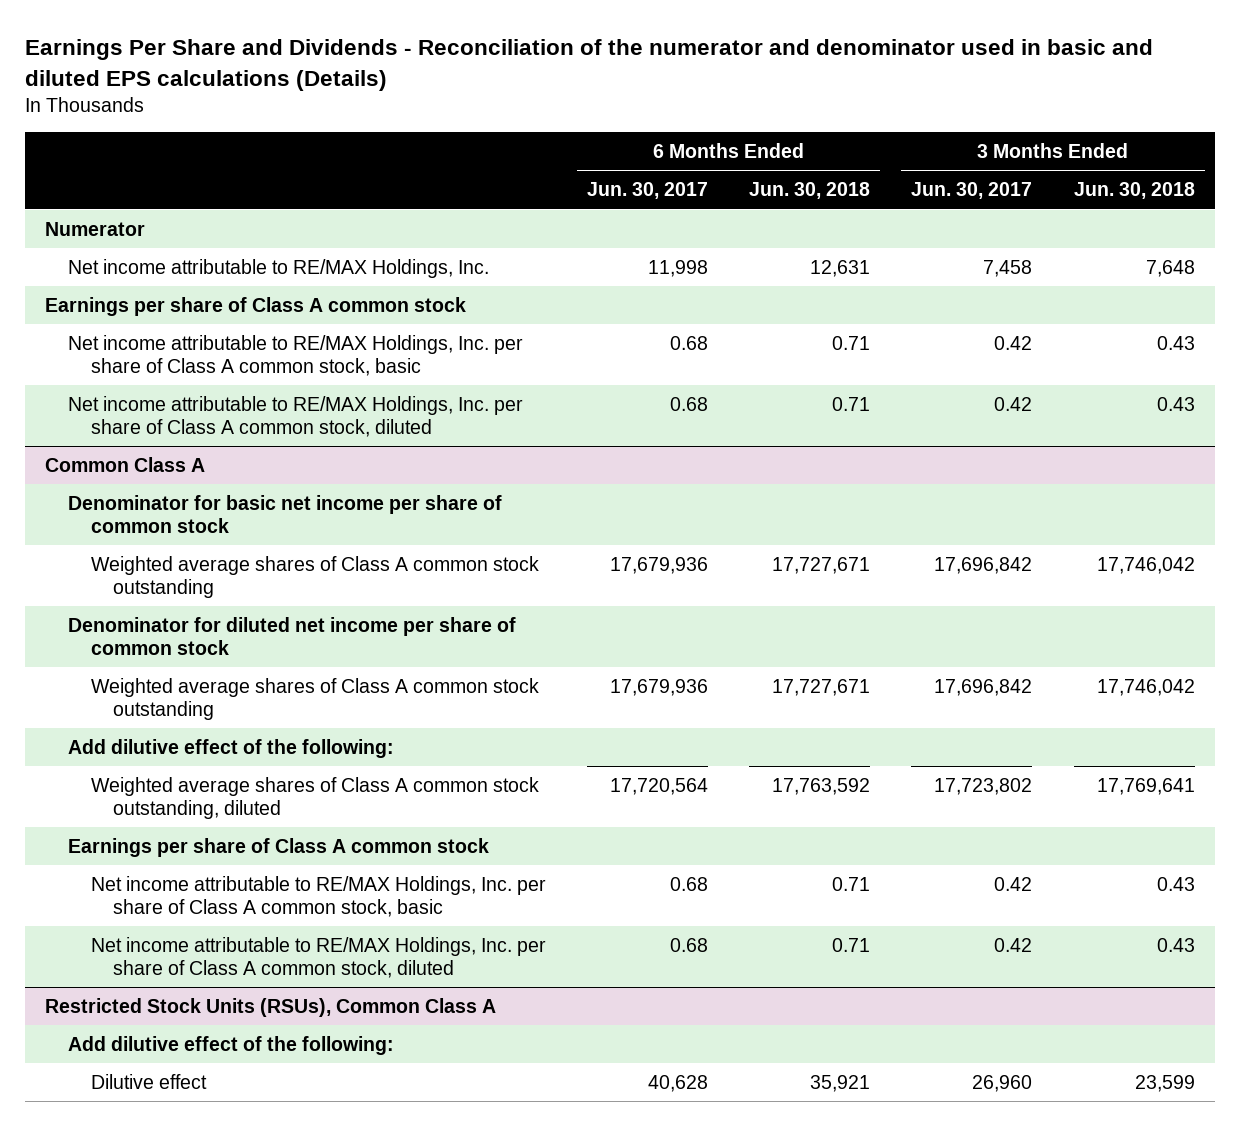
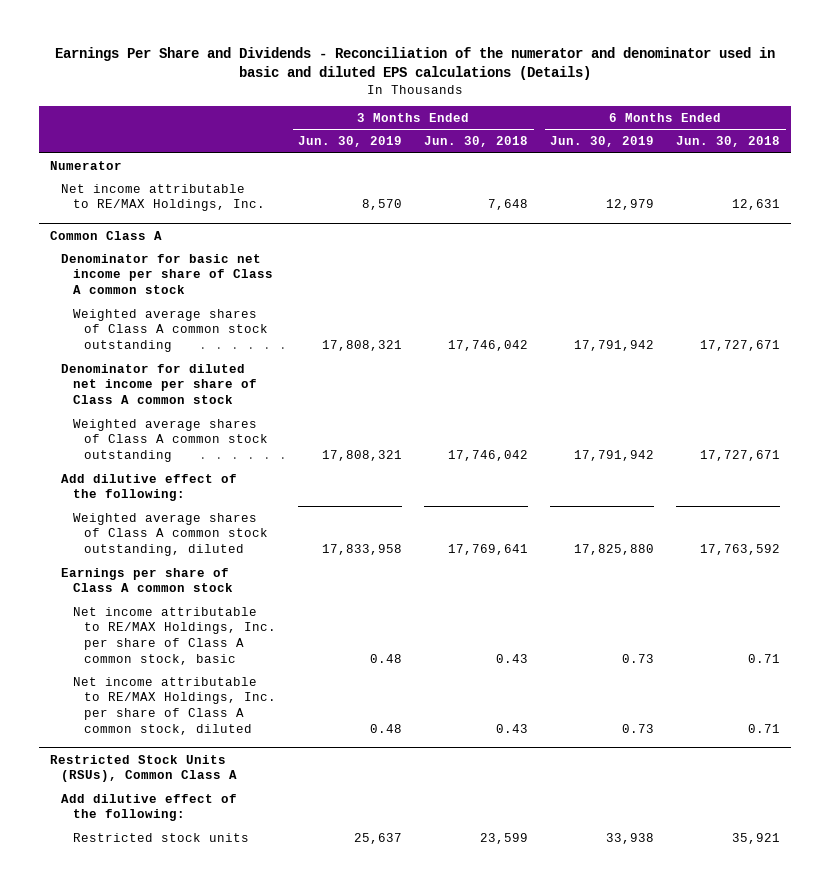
- | 6 Months Ended Jun. 30, 2017 | 6 Months Ended Jun. 30, 2018 | 3 Months Ended Jun. 30, 2017 | 3 Months Ended Jun. 30, 2018
+ | 3 Months Ended Jun. 30, 2019 | 3 Months Ended Jun. 30, 2018 | 6 Months Ended Jun. 30, 2019 | 6 Months Ended Jun. 30, 2018
- Earnings per share of Class A common stock
- Net income attributable to RE/MAX Holdings, Inc. per share of Class A common stock, basic | 0.68 | 0.71 | 0.42 | 0.43
- Net income attributable to RE/MAX Holdings, Inc. per share of Class A common stock, diluted | 0.68 | 0.71 | 0.42 | 0.43
@ Common Class A
- Denominator for basic net income per share of common stock
+ Denominator for basic net income per share of Class A common stock
- Denominator for diluted net income per share of common stock
+ Denominator for diluted net income per share of Class A common stock
@ Restricted Stock Units (RSUs), Common Class A
- Dilutive effect | 40,628 | 35,921 | 26,960 | 23,599
+ Restricted stock units | 25,637 | 23,599 | 33,938 | 35,921

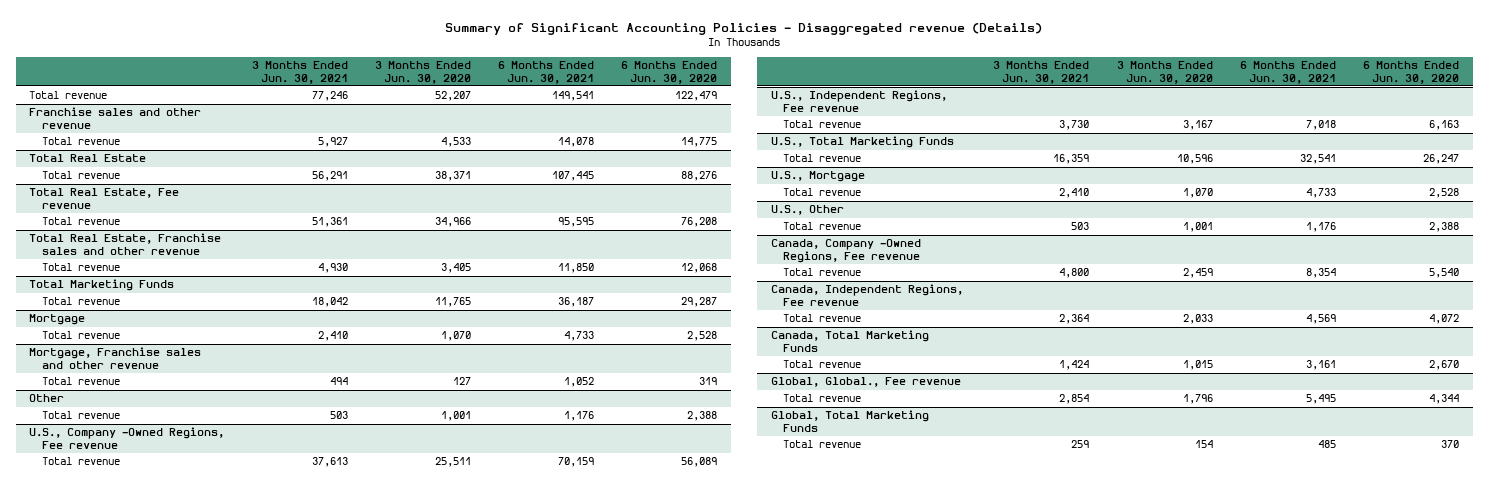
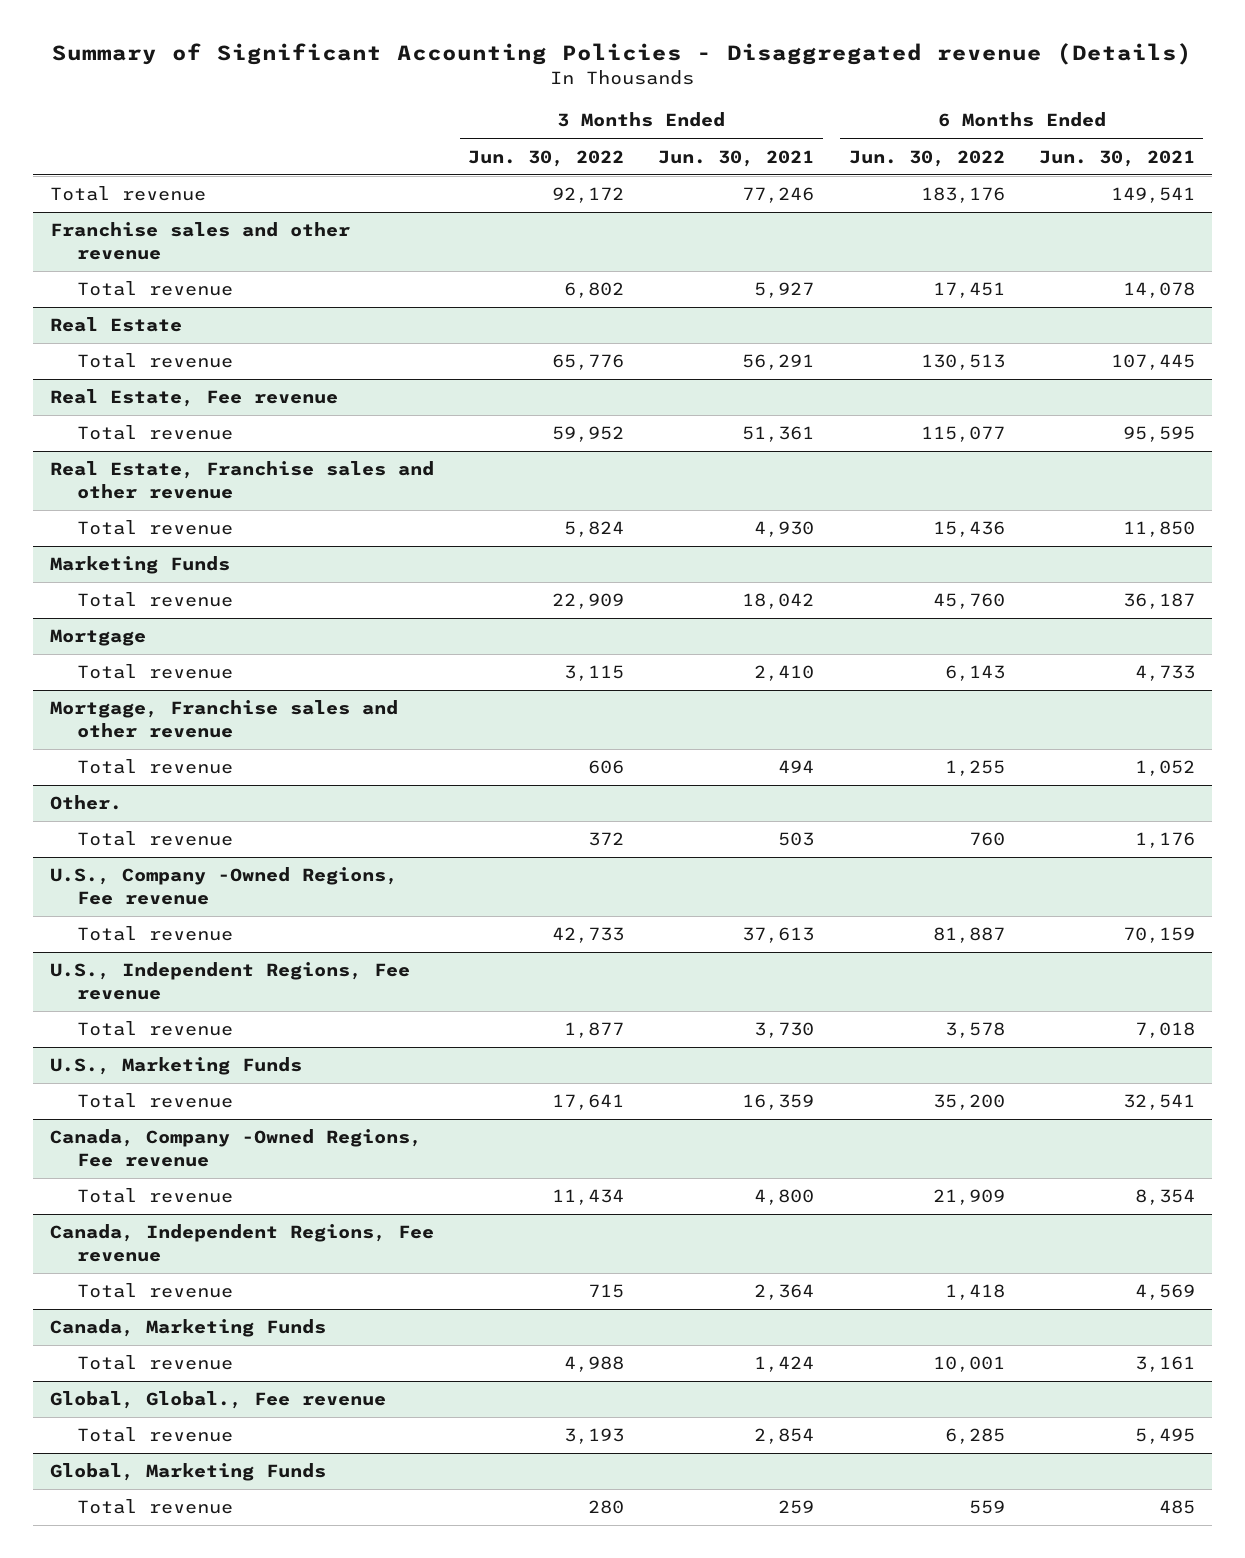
- | 3 Months Ended Jun. 30, 2021 | 3 Months Ended Jun. 30, 2020 | 6 Months Ended Jun. 30, 2021 | 6 Months Ended Jun. 30, 2020
+ | 3 Months Ended Jun. 30, 2022 | 3 Months Ended Jun. 30, 2021 | 6 Months Ended Jun. 30, 2022 | 6 Months Ended Jun. 30, 2021
- Total Real Estate
+ Real Estate
- Total Real Estate, Fee revenue
+ Real Estate, Fee revenue
- Total Real Estate, Franchise sales and other revenue
+ Real Estate, Franchise sales and other revenue
- Total Marketing Funds
+ Marketing Funds
- Other
+ Other.
- U.S., Total Marketing Funds
+ U.S., Marketing Funds
- U.S., Mortgage
- Total revenue | 2,410 | 1,070 | 4,733 | 2,528
- U.S., Other
- Total revenue | 503 | 1,001 | 1,176 | 2,388
- Canada, Total Marketing Funds
+ Canada, Marketing Funds
- Global, Total Marketing Funds
+ Global, Marketing Funds

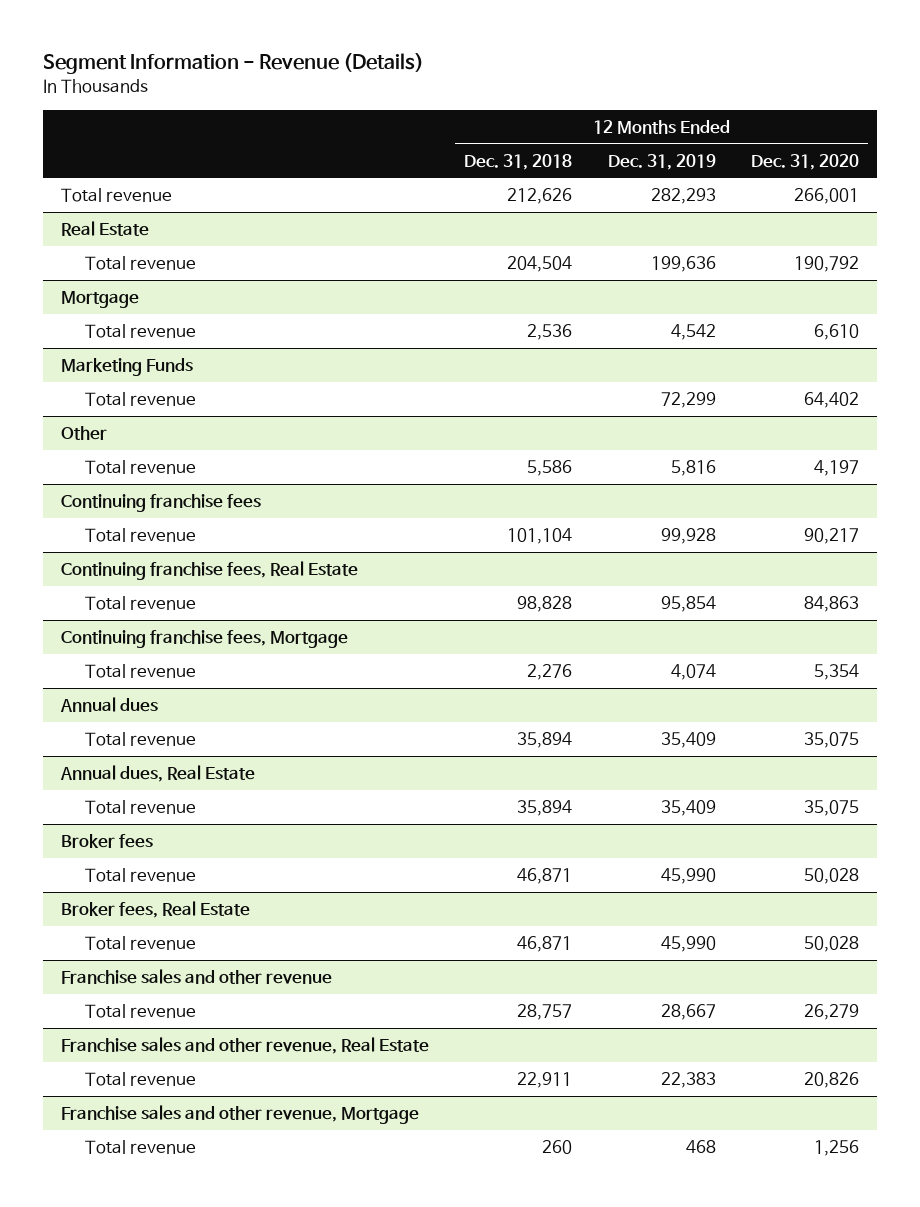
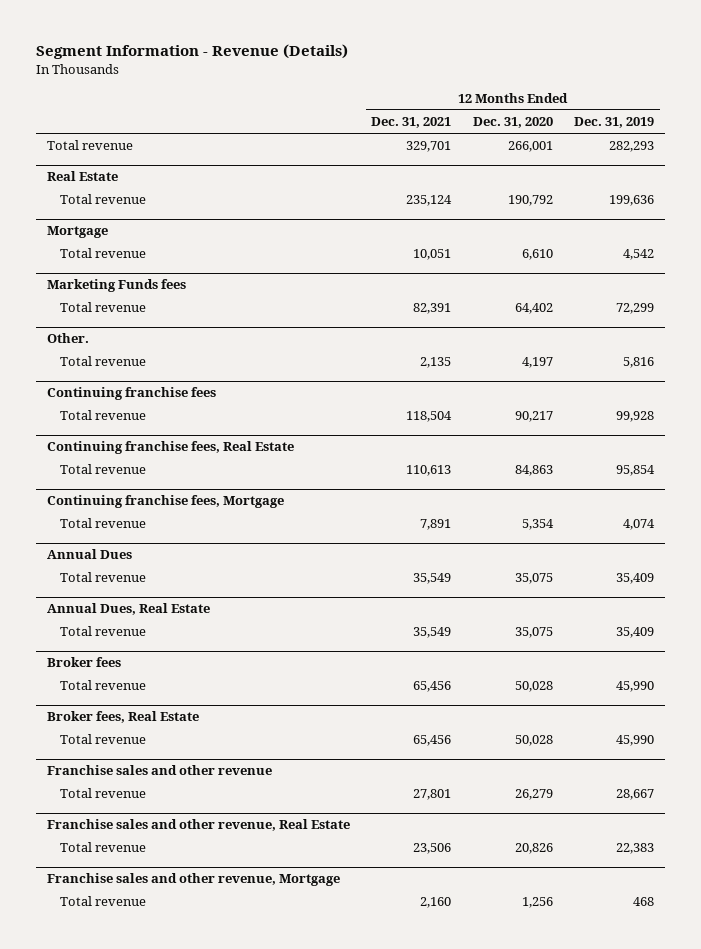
- | 12 Months Ended Dec. 31, 2018 | 12 Months Ended Dec. 31, 2019 | 12 Months Ended Dec. 31, 2020
+ | 12 Months Ended Dec. 31, 2021 | 12 Months Ended Dec. 31, 2020 | 12 Months Ended Dec. 31, 2019
- Marketing Funds
+ Marketing Funds fees
- Other
+ Other.
- Annual dues
+ Annual Dues
- Annual dues, Real Estate
+ Annual Dues, Real Estate

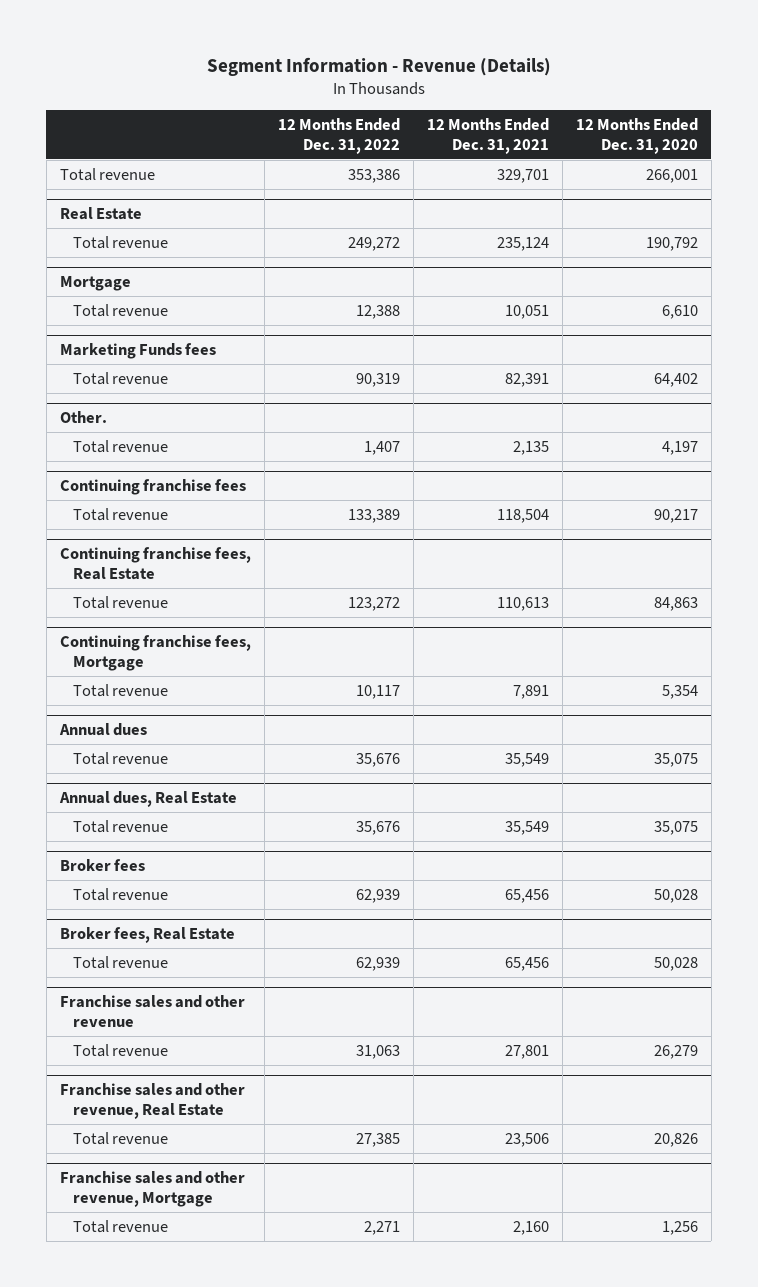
- | 12 Months Ended Dec. 31, 2021 | 12 Months Ended Dec. 31, 2020 | 12 Months Ended Dec. 31, 2019
+ | 12 Months Ended Dec. 31, 2022 | 12 Months Ended Dec. 31, 2021 | 12 Months Ended Dec. 31, 2020
- Annual Dues
+ Annual dues
- Annual Dues, Real Estate
+ Annual dues, Real Estate

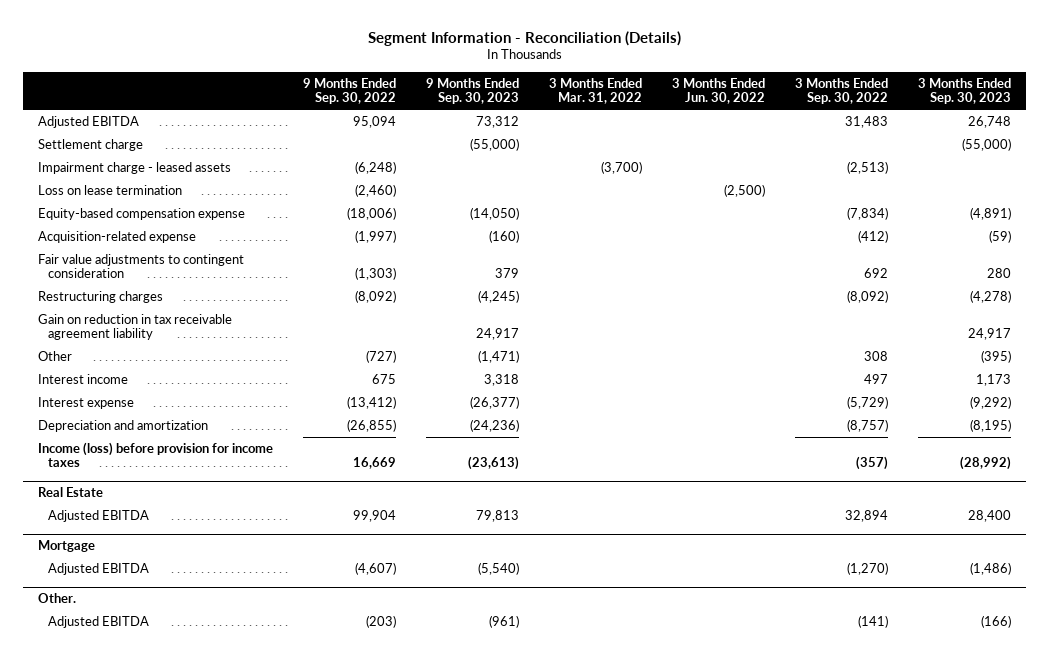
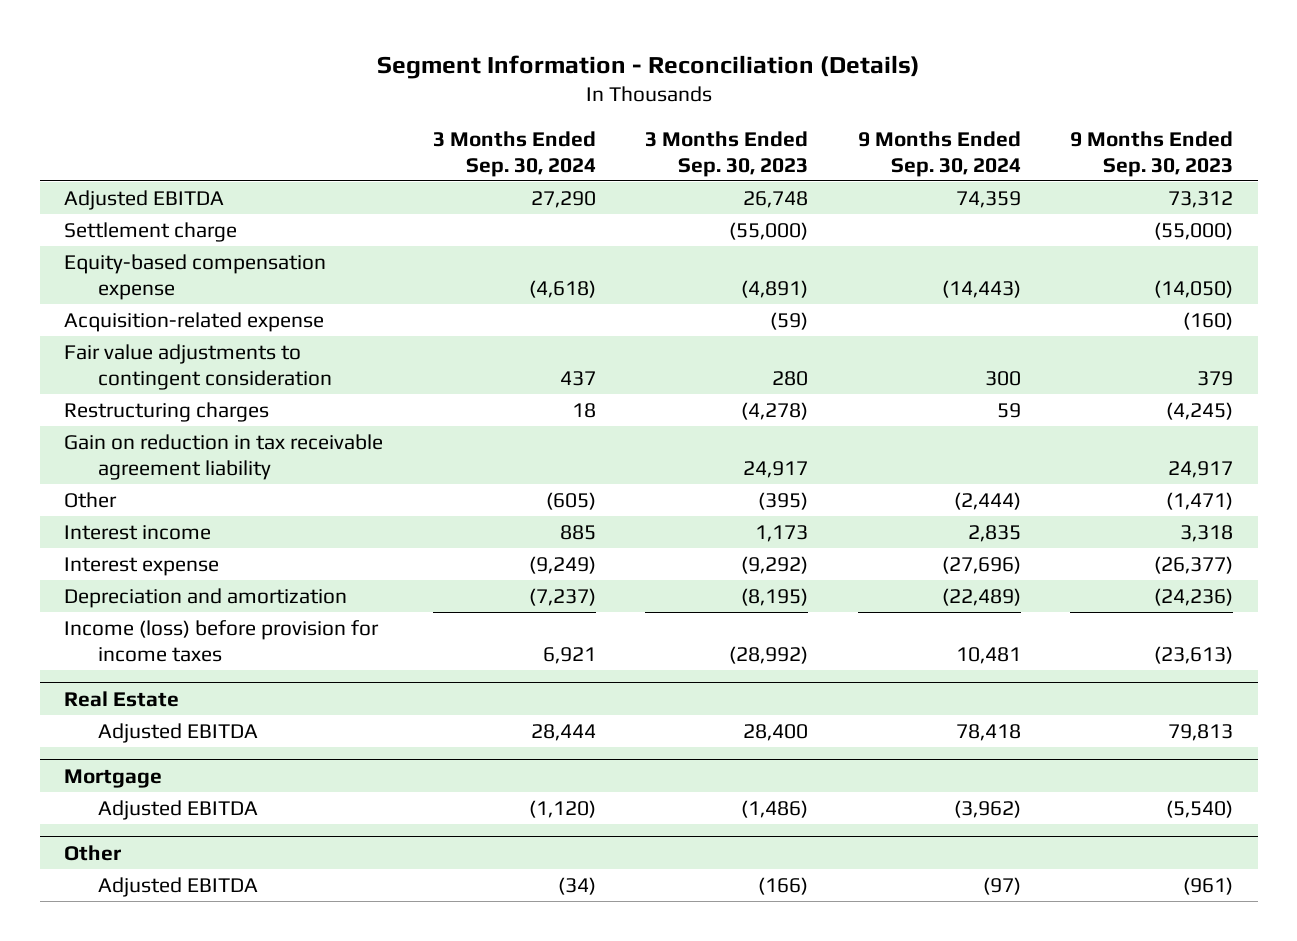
- | 9 Months Ended Sep. 30, 2022 | 9 Months Ended Sep. 30, 2023 | 3 Months Ended Mar. 31, 2022 | 3 Months Ended Jun. 30, 2022 | 3 Months Ended Sep. 30, 2022 | 3 Months Ended Sep. 30, 2023
+ | 3 Months Ended Sep. 30, 2024 | 3 Months Ended Sep. 30, 2023 | 9 Months Ended Sep. 30, 2024 | 9 Months Ended Sep. 30, 2023
- Impairment charge - leased assets | (6,248) | | (3,700) | | (2,513) |
- Loss on lease termination | (2,460) | | | (2,500) | |
- Other.
+ Other

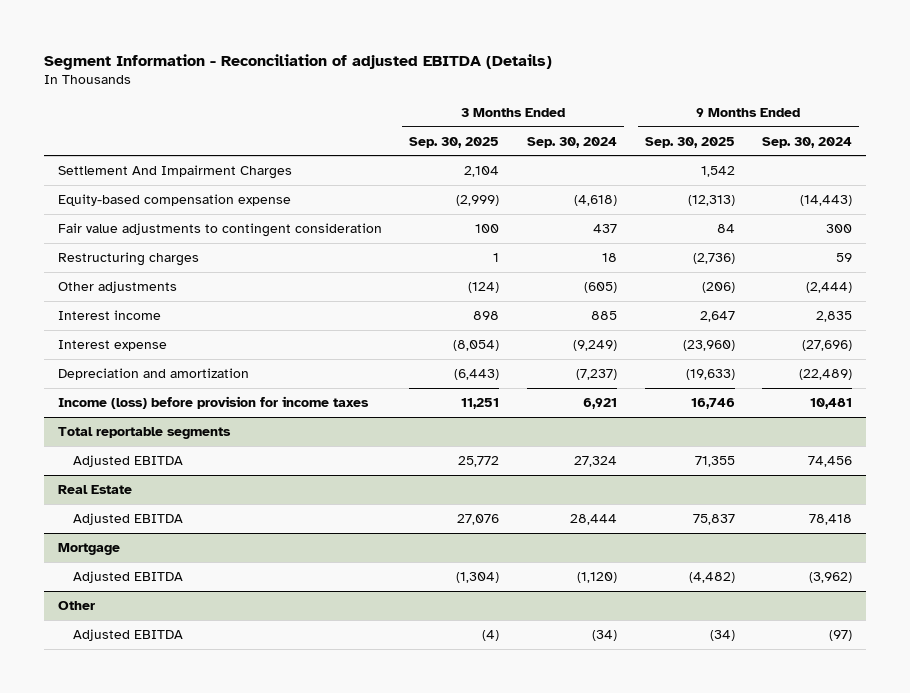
- Segment Information - Reconciliation (Details)
+ Segment Information - Reconciliation of adjusted EBITDA (Details)
- | 3 Months Ended Sep. 30, 2024 | 3 Months Ended Sep. 30, 2023 | 9 Months Ended Sep. 30, 2024 | 9 Months Ended Sep. 30, 2023
+ | 3 Months Ended Sep. 30, 2025 | 3 Months Ended Sep. 30, 2024 | 9 Months Ended Sep. 30, 2025 | 9 Months Ended Sep. 30, 2024
- Adjusted EBITDA | 27,290 | 26,748 | 74,359 | 73,312
- Settlement charge | | (55,000) | | (55,000)
+ Settlement And Impairment Charges | 2,104 | | 1,542 |
- Acquisition-related expense | | (59) | | (160)
- Gain on reduction in tax receivable agreement liability | | 24,917 | | 24,917
- Other | (605) | (395) | (2,444) | (1,471)
+ Other adjustments | (124) | (605) | (206) | (2,444)
+ Total reportable segments
+ Adjusted EBITDA | 25,772 | 27,324 | 71,355 | 74,456

